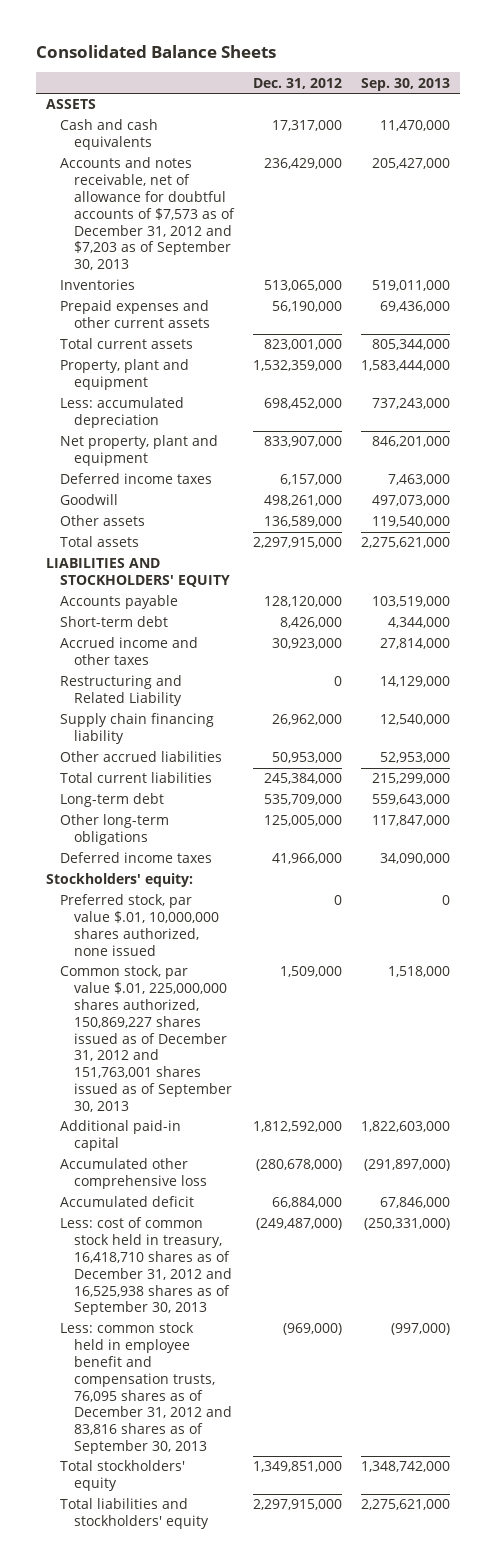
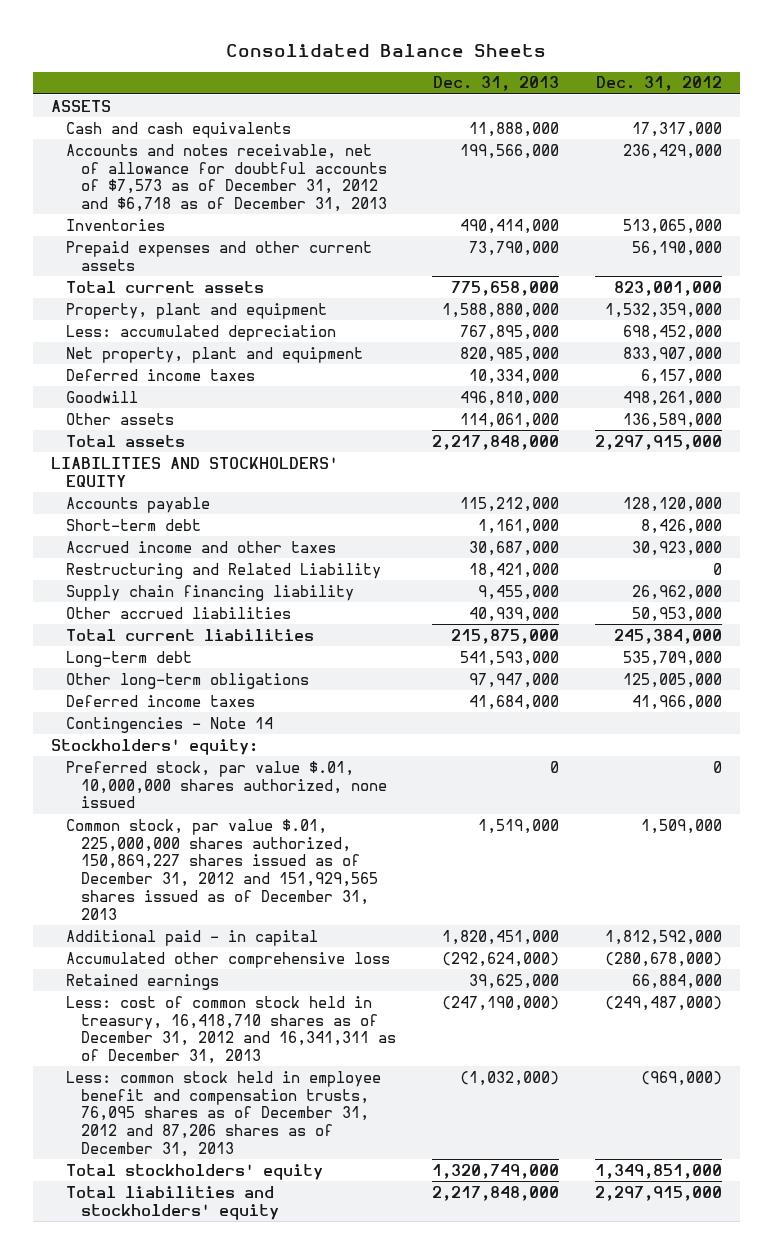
- | Dec. 31, 2012 | Sep. 30, 2013
+ | Dec. 31, 2013 | Dec. 31, 2012
- Accounts and notes receivable, net of allowance for doubtful accounts of $7,573 as of December 31, 2012 and $7,203 as of September 30, 2013 | 236,429,000 | 205,427,000
+ Accounts and notes receivable, net of allowance for doubtful accounts of $7,573 as of December 31, 2012 and $6,718 as of December 31, 2013 | 199,566,000 | 236,429,000
+ Contingencies - Note 14
- Common stock, par value $.01, 225,000,000 shares authorized, 150,869,227 shares issued as of December 31, 2012 and 151,763,001 shares issued as of September 30, 2013 | 1,509,000 | 1,518,000
- Additional paid-in capital | 1,812,592,000 | 1,822,603,000
+ Common stock, par value $.01, 225,000,000 shares authorized, 150,869,227 shares issued as of December 31, 2012 and 151,929,565 shares issued as of December 31, 2013 | 1,519,000 | 1,509,000
+ Additional paid - in capital | 1,820,451,000 | 1,812,592,000
- Accumulated deficit | 66,884,000 | 67,846,000
- Less: cost of common stock held in treasury, 16,418,710 shares as of December 31, 2012 and 16,525,938 shares as of September 30, 2013 | (249,487,000) | (250,331,000)
- Less: common stock held in employee benefit and compensation trusts, 76,095 shares as of December 31, 2012 and 83,816 shares as of September 30, 2013 | (969,000) | (997,000)
+ Retained earnings | 39,625,000 | 66,884,000
+ Less: cost of common stock held in treasury, 16,418,710 shares as of December 31, 2012 and 16,341,311 as of December 31, 2013 | (247,190,000) | (249,487,000)
+ Less: common stock held in employee benefit and compensation trusts, 76,095 shares as of December 31, 2012 and 87,206 shares as of December 31, 2013 | (1,032,000) | (969,000)

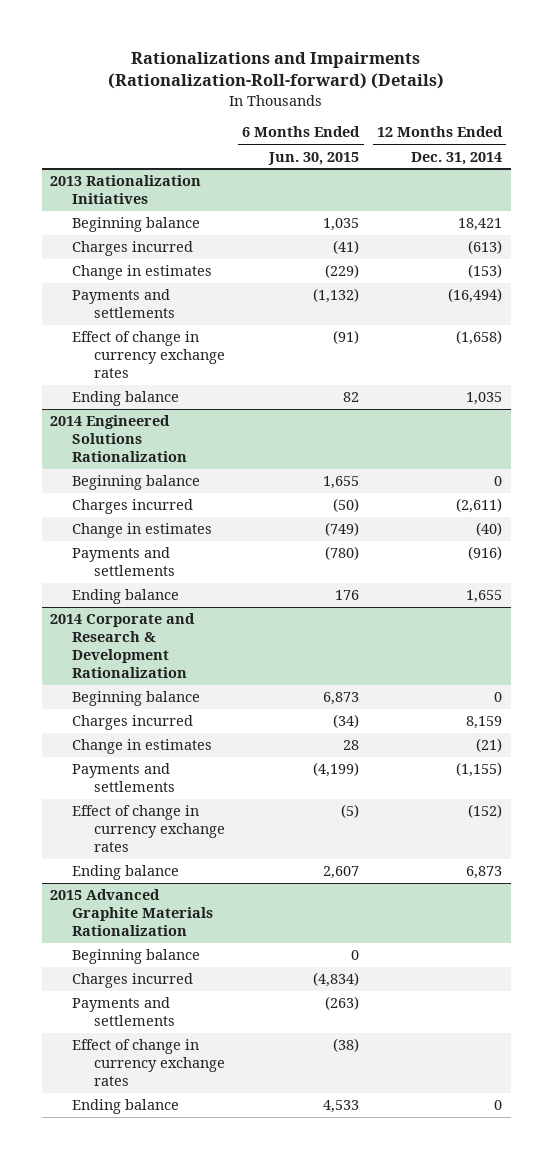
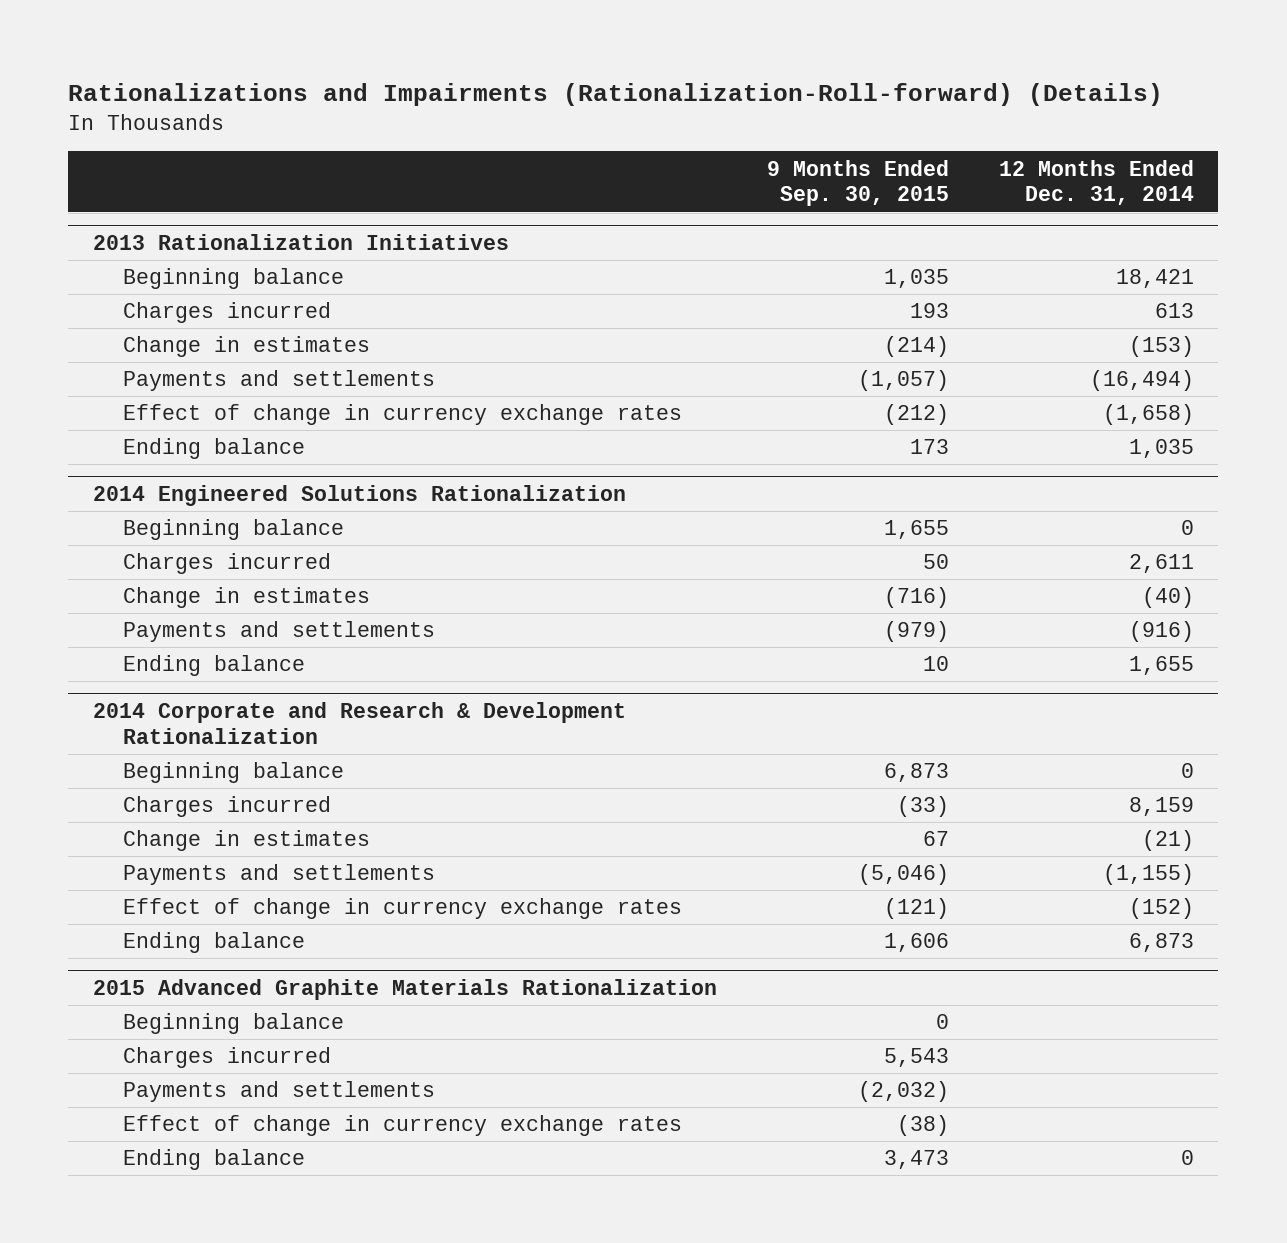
- | 6 Months Ended Jun. 30, 2015 | 12 Months Ended Dec. 31, 2014
+ | 9 Months Ended Sep. 30, 2015 | 12 Months Ended Dec. 31, 2014
@ 2013 Rationalization Initiatives
- Charges incurred | (41) | (613)
+ Charges incurred | 193 | 613
@ 2014 Engineered Solutions Rationalization
- Charges incurred | (50) | (2,611)
+ Charges incurred | 50 | 2,611

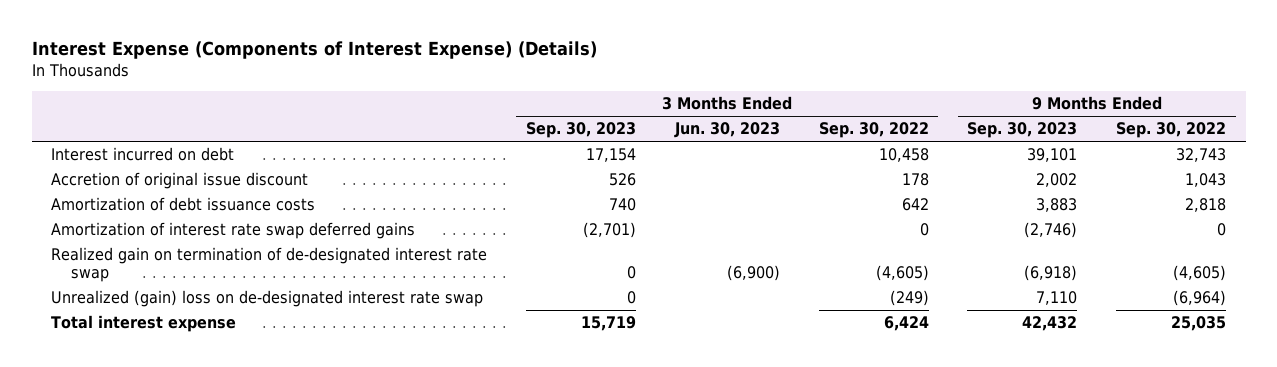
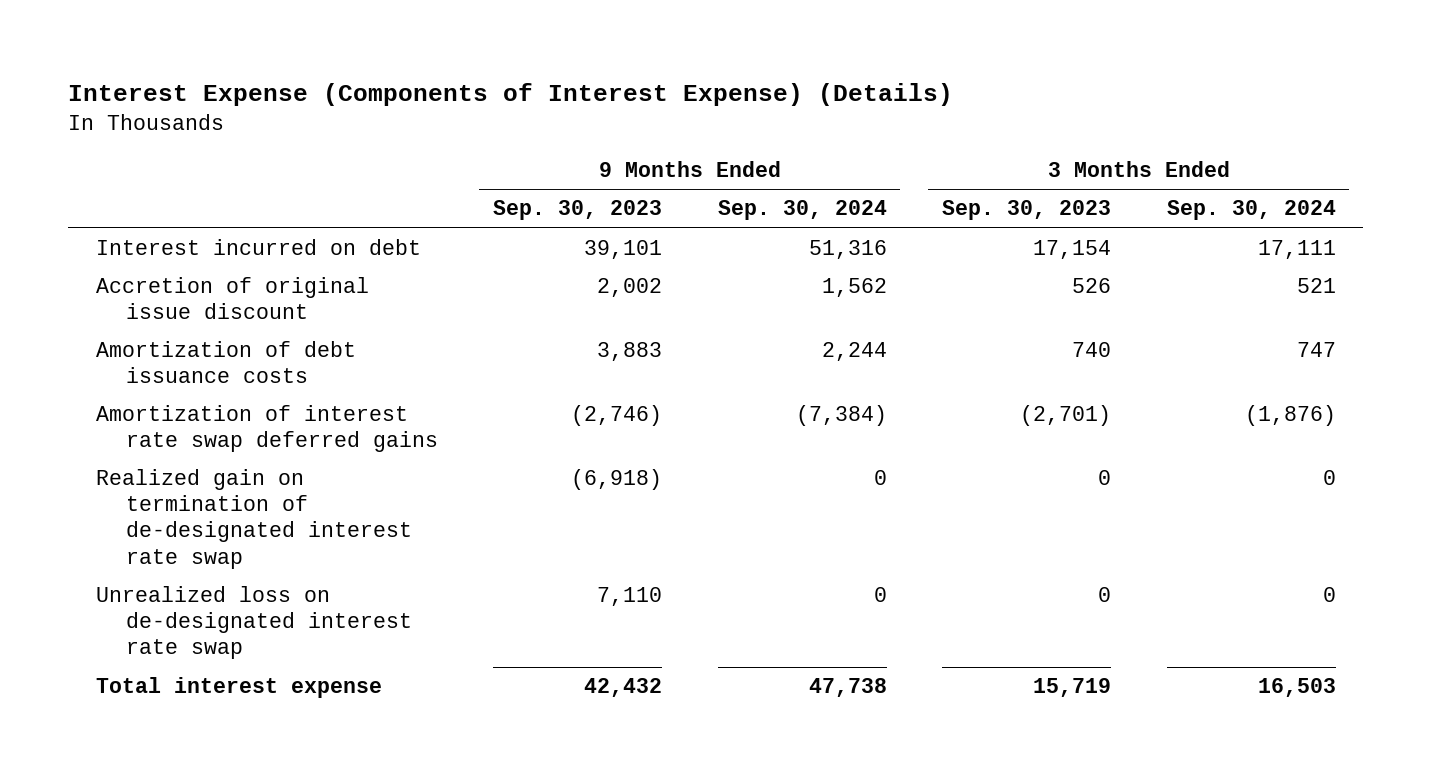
- | 3 Months Ended Sep. 30, 2023 | 3 Months Ended Jun. 30, 2023 | 3 Months Ended Sep. 30, 2022 | 9 Months Ended Sep. 30, 2023 | 9 Months Ended Sep. 30, 2022
+ | 9 Months Ended Sep. 30, 2023 | 9 Months Ended Sep. 30, 2024 | 3 Months Ended Sep. 30, 2023 | 3 Months Ended Sep. 30, 2024
- Unrealized (gain) loss on de-designated interest rate swap | 0 | | (249) | 7,110 | (6,964)
+ Unrealized loss on de-designated interest rate swap | 7,110 | 0 | 0 | 0

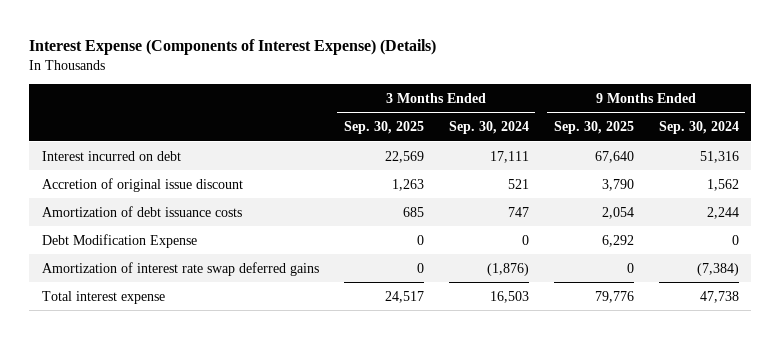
- | 9 Months Ended Sep. 30, 2023 | 9 Months Ended Sep. 30, 2024 | 3 Months Ended Sep. 30, 2023 | 3 Months Ended Sep. 30, 2024
+ | 3 Months Ended Sep. 30, 2025 | 3 Months Ended Sep. 30, 2024 | 9 Months Ended Sep. 30, 2025 | 9 Months Ended Sep. 30, 2024
+ Debt Modification Expense | 0 | 0 | 6,292 | 0
- Realized gain on termination of de-designated interest rate swap | (6,918) | 0 | 0 | 0
- Unrealized loss on de-designated interest rate swap | 7,110 | 0 | 0 | 0

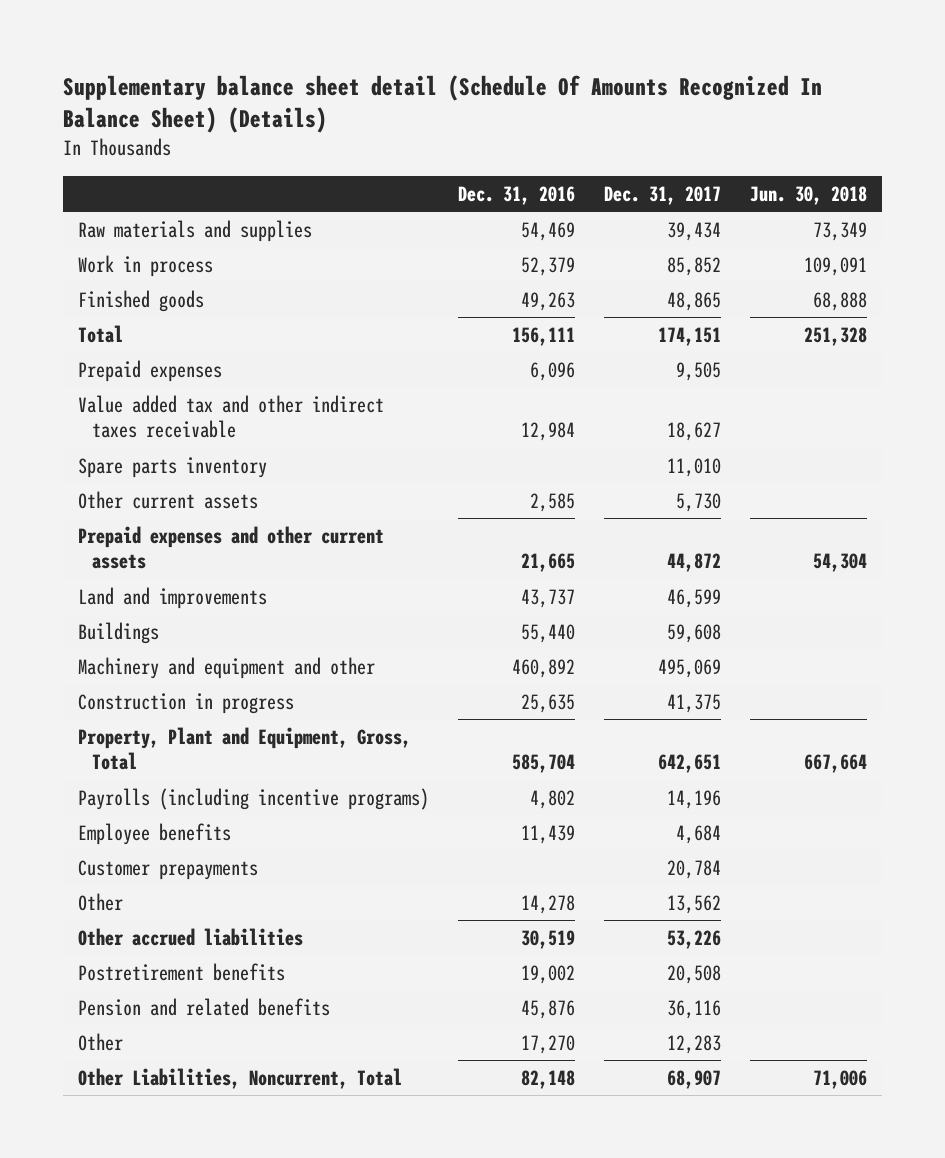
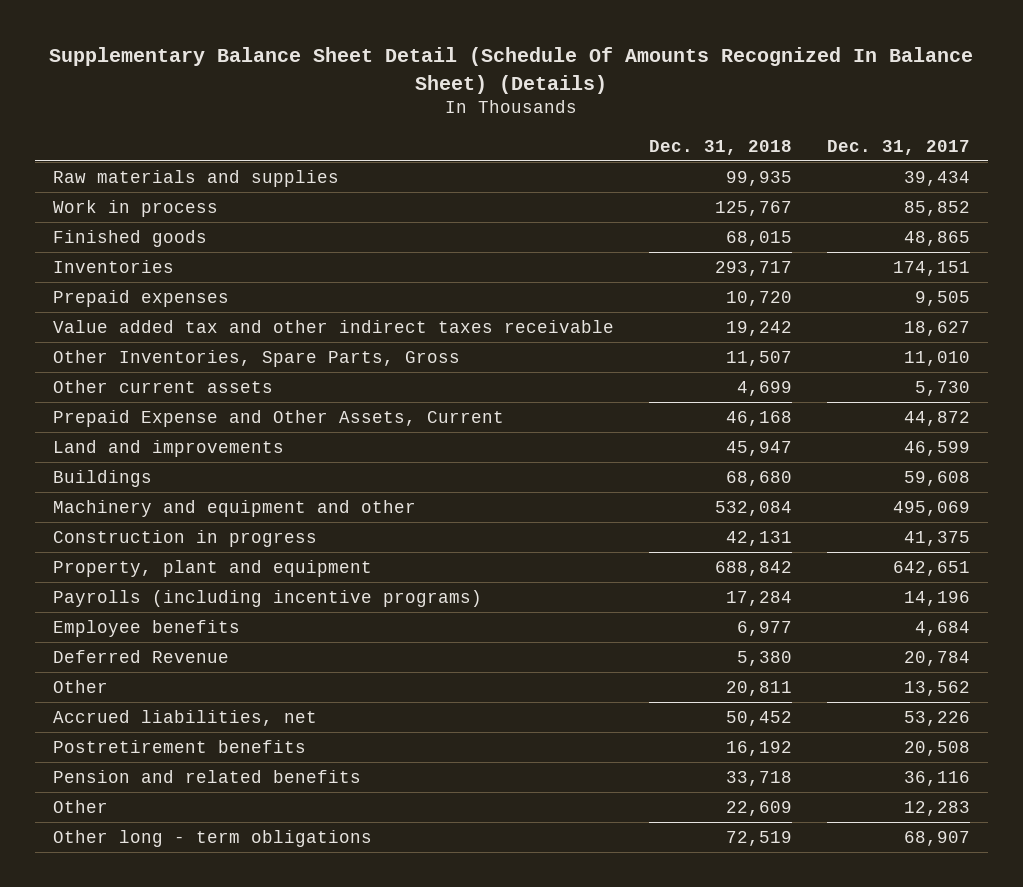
- Supplementary balance sheet detail (Schedule Of Amounts Recognized In Balance Sheet) (Details)
+ Supplementary Balance Sheet Detail (Schedule Of Amounts Recognized In Balance Sheet) (Details)
- | Dec. 31, 2016 | Dec. 31, 2017 | Jun. 30, 2018
+ | Dec. 31, 2018 | Dec. 31, 2017
- Total | 156,111 | 174,151 | 251,328
+ Inventories | 293,717 | 174,151
- Spare parts inventory | | 11,010 |
+ Other Inventories, Spare Parts, Gross | 11,507 | 11,010
- Prepaid expenses and other current assets | 21,665 | 44,872 | 54,304
+ Prepaid Expense and Other Assets, Current | 46,168 | 44,872
- Property, Plant and Equipment, Gross, Total | 585,704 | 642,651 | 667,664
+ Property, plant and equipment | 688,842 | 642,651
- Customer prepayments | | 20,784 |
+ Deferred Revenue | 5,380 | 20,784
- Other accrued liabilities | 30,519 | 53,226 |
+ Accrued liabilities, net | 50,452 | 53,226
- Other Liabilities, Noncurrent, Total | 82,148 | 68,907 | 71,006
+ Other long - term obligations | 72,519 | 68,907

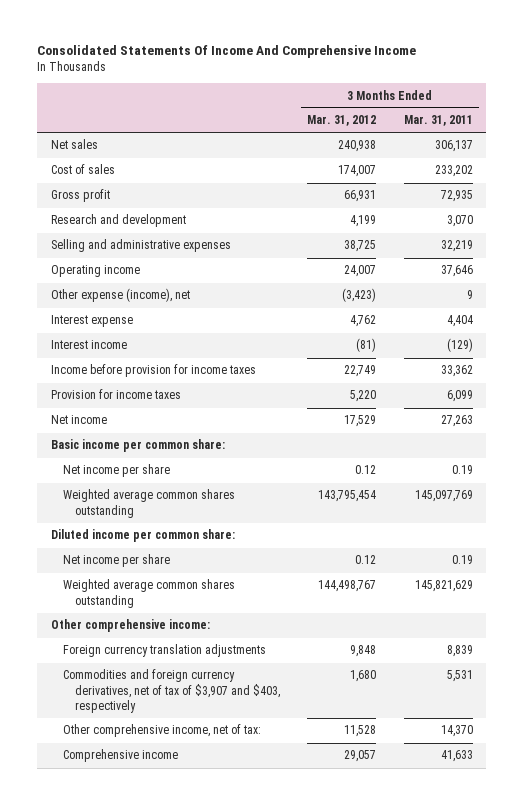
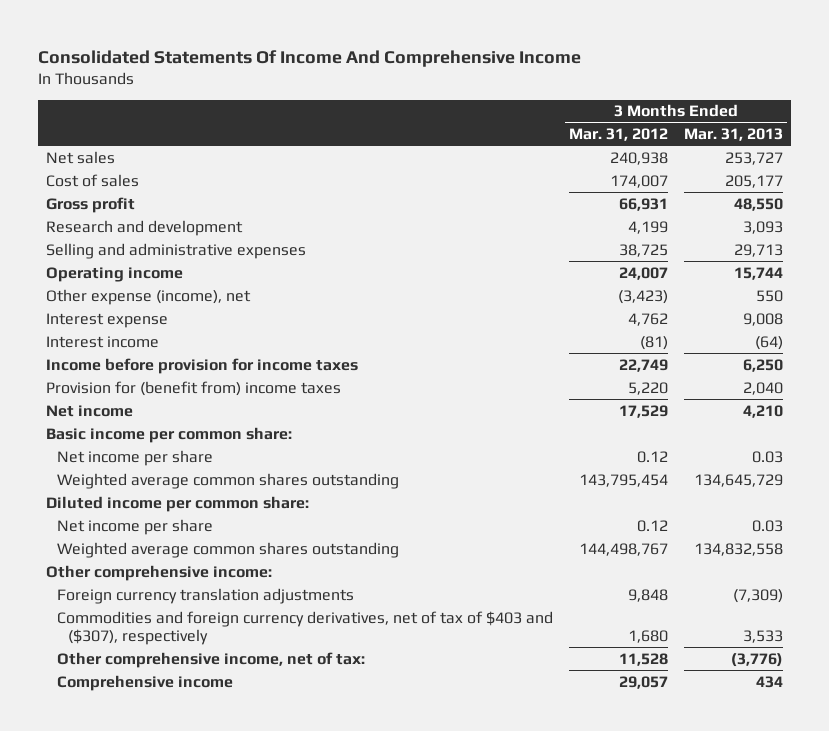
- | 3 Months Ended Mar. 31, 2012 | 3 Months Ended Mar. 31, 2011
+ | 3 Months Ended Mar. 31, 2012 | 3 Months Ended Mar. 31, 2013
- Provision for income taxes | 5,220 | 6,099
+ Provision for (benefit from) income taxes | 5,220 | 2,040
- Commodities and foreign currency derivatives, net of tax of $3,907 and $403, respectively | 1,680 | 5,531
+ Commodities and foreign currency derivatives, net of tax of $403 and ($307), respectively | 1,680 | 3,533

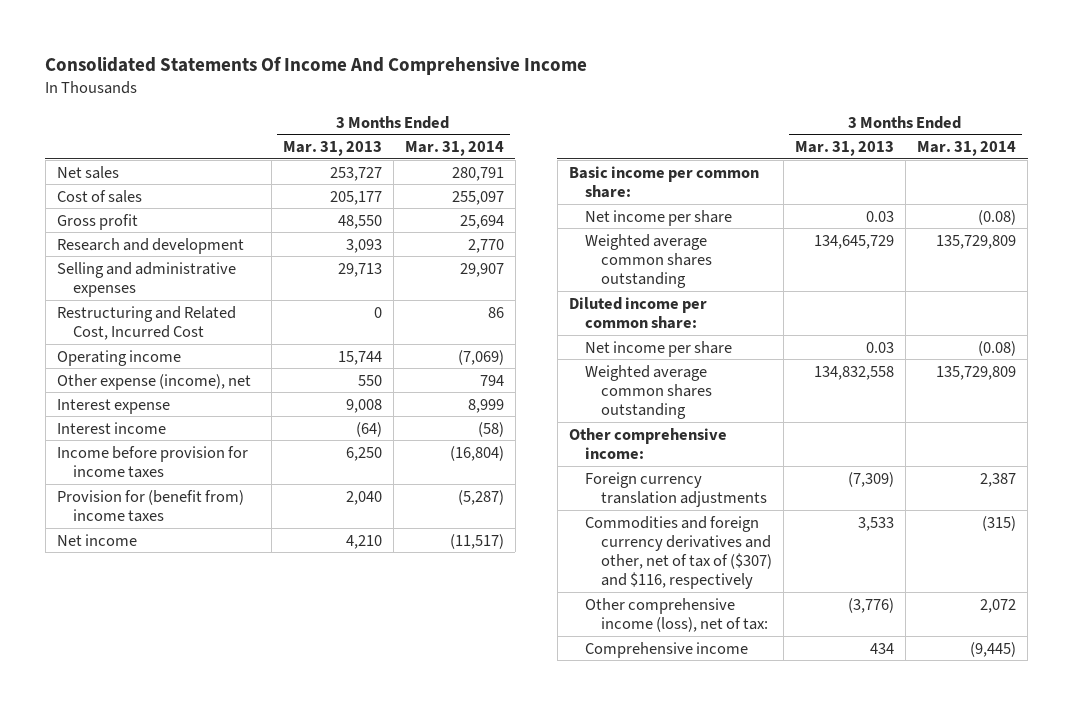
- | 3 Months Ended Mar. 31, 2012 | 3 Months Ended Mar. 31, 2013
+ | 3 Months Ended Mar. 31, 2013 | 3 Months Ended Mar. 31, 2014
+ Restructuring and Related Cost, Incurred Cost | 0 | 86
- Commodities and foreign currency derivatives, net of tax of $403 and ($307), respectively | 1,680 | 3,533
- Other comprehensive income, net of tax: | 11,528 | (3,776)
+ Commodities and foreign currency derivatives and other, net of tax of ($307) and $116, respectively | 3,533 | (315)
+ Other comprehensive income (loss), net of tax: | (3,776) | 2,072

